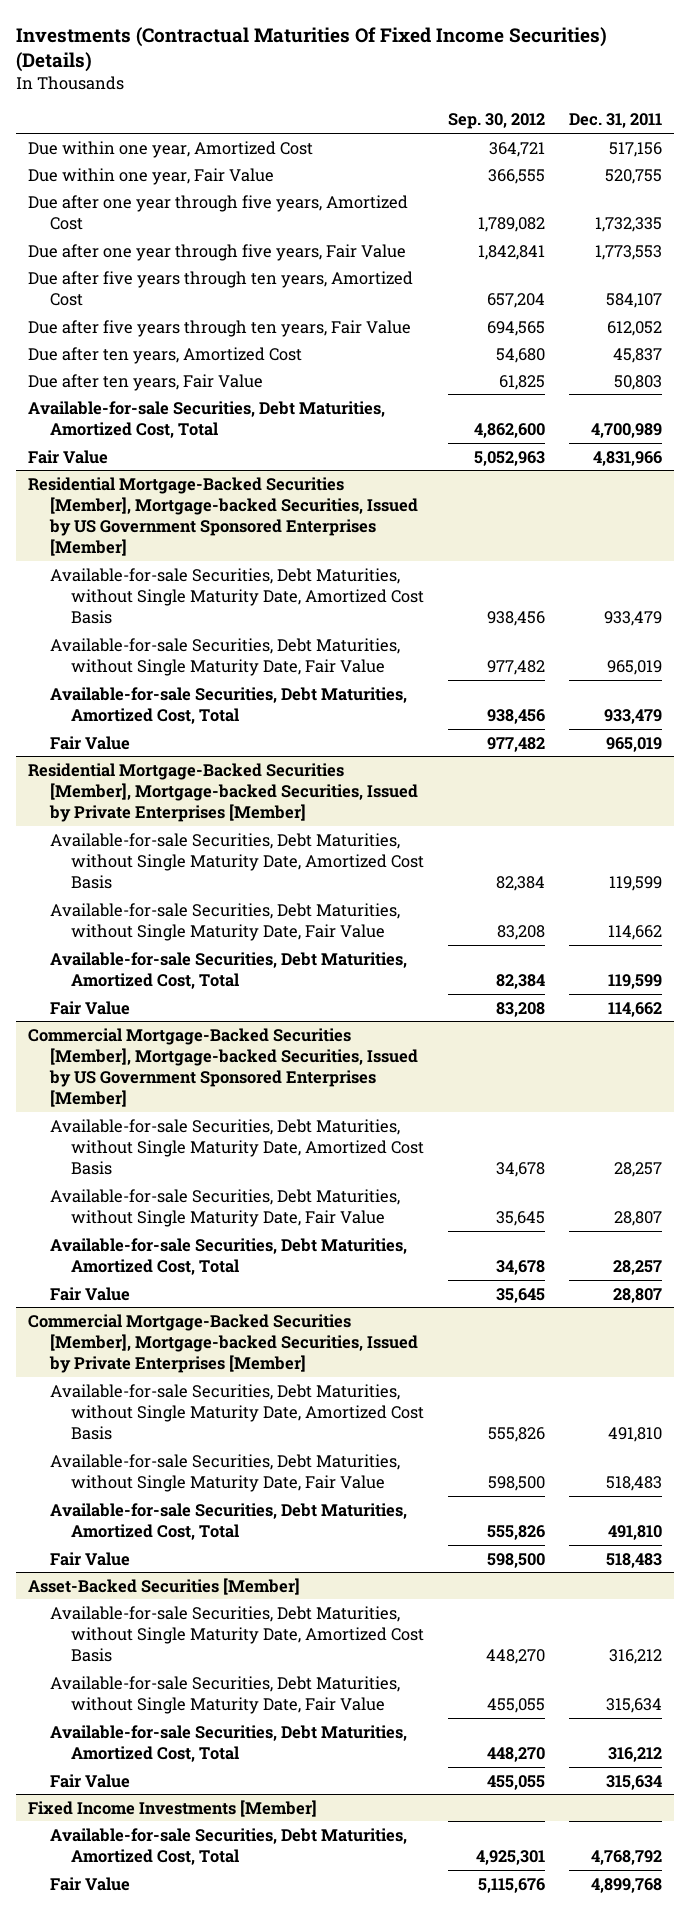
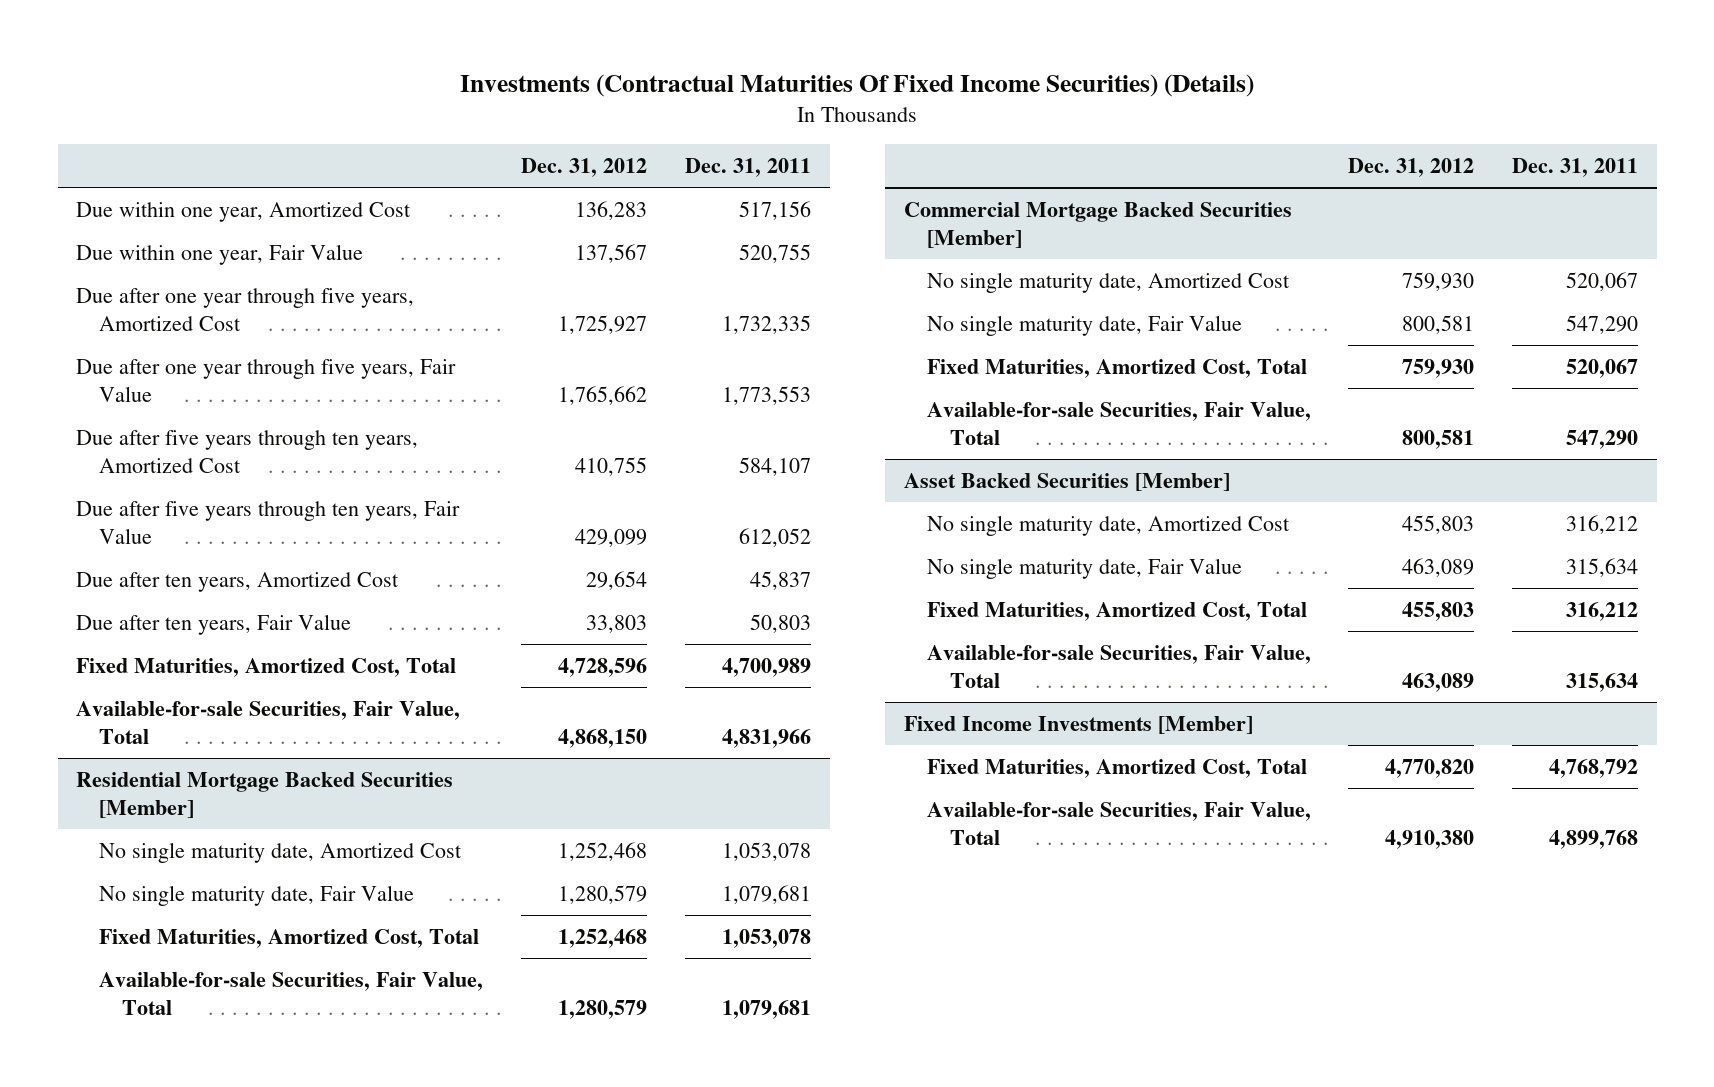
- | Sep. 30, 2012 | Dec. 31, 2011
+ | Dec. 31, 2012 | Dec. 31, 2011
- Available-for-sale Securities, Debt Maturities, Amortized Cost, Total | 4,862,600 | 4,700,989
- Fair Value | 5,052,963 | 4,831,966
- Residential Mortgage-Backed Securities [Member], Mortgage-backed Securities, Issued by US Government Sponsored Enterprises [Member]
- Available-for-sale Securities, Debt Maturities, without Single Maturity Date, Amortized Cost Basis | 938,456 | 933,479
- Available-for-sale Securities, Debt Maturities, without Single Maturity Date, Fair Value | 977,482 | 965,019
- Available-for-sale Securities, Debt Maturities, Amortized Cost, Total | 938,456 | 933,479
- Fair Value | 977,482 | 965,019
- Residential Mortgage-Backed Securities [Member], Mortgage-backed Securities, Issued by Private Enterprises [Member]
- Available-for-sale Securities, Debt Maturities, without Single Maturity Date, Amortized Cost Basis | 82,384 | 119,599
- Available-for-sale Securities, Debt Maturities, without Single Maturity Date, Fair Value | 83,208 | 114,662
- Available-for-sale Securities, Debt Maturities, Amortized Cost, Total | 82,384 | 119,599
- Fair Value | 83,208 | 114,662
- Commercial Mortgage-Backed Securities [Member], Mortgage-backed Securities, Issued by US Government Sponsored Enterprises [Member]
- Available-for-sale Securities, Debt Maturities, without Single Maturity Date, Amortized Cost Basis | 34,678 | 28,257
- Available-for-sale Securities, Debt Maturities, without Single Maturity Date, Fair Value | 35,645 | 28,807
- Available-for-sale Securities, Debt Maturities, Amortized Cost, Total | 34,678 | 28,257
- Fair Value | 35,645 | 28,807
- Commercial Mortgage-Backed Securities [Member], Mortgage-backed Securities, Issued by Private Enterprises [Member]
- Available-for-sale Securities, Debt Maturities, without Single Maturity Date, Amortized Cost Basis | 555,826 | 491,810
- Available-for-sale Securities, Debt Maturities, without Single Maturity Date, Fair Value | 598,500 | 518,483
- Available-for-sale Securities, Debt Maturities, Amortized Cost, Total | 555,826 | 491,810
- Fair Value | 598,500 | 518,483
- Asset-Backed Securities [Member]
- Available-for-sale Securities, Debt Maturities, without Single Maturity Date, Amortized Cost Basis | 448,270 | 316,212
- Available-for-sale Securities, Debt Maturities, without Single Maturity Date, Fair Value | 455,055 | 315,634
- Available-for-sale Securities, Debt Maturities, Amortized Cost, Total | 448,270 | 316,212
- Fair Value | 455,055 | 315,634
+ Fixed Maturities, Amortized Cost, Total | 4,728,596 | 4,700,989
+ Available-for-sale Securities, Fair Value, Total | 4,868,150 | 4,831,966
+ Residential Mortgage Backed Securities [Member]
+ No single maturity date, Amortized Cost | 1,252,468 | 1,053,078
+ No single maturity date, Fair Value | 1,280,579 | 1,079,681
+ Fixed Maturities, Amortized Cost, Total | 1,252,468 | 1,053,078
+ Available-for-sale Securities, Fair Value, Total | 1,280,579 | 1,079,681
+ Commercial Mortgage Backed Securities [Member]
+ No single maturity date, Amortized Cost | 759,930 | 520,067
+ No single maturity date, Fair Value | 800,581 | 547,290
+ Fixed Maturities, Amortized Cost, Total | 759,930 | 520,067
+ Available-for-sale Securities, Fair Value, Total | 800,581 | 547,290
+ Asset Backed Securities [Member]
+ No single maturity date, Amortized Cost | 455,803 | 316,212
+ No single maturity date, Fair Value | 463,089 | 315,634
+ Fixed Maturities, Amortized Cost, Total | 455,803 | 316,212
+ Available-for-sale Securities, Fair Value, Total | 463,089 | 315,634
@ Fixed Income Investments [Member]
- Available-for-sale Securities, Debt Maturities, Amortized Cost, Total | 4,925,301 | 4,768,792
- Fair Value | 5,115,676 | 4,899,768
+ Fixed Maturities, Amortized Cost, Total | 4,770,820 | 4,768,792
+ Available-for-sale Securities, Fair Value, Total | 4,910,380 | 4,899,768

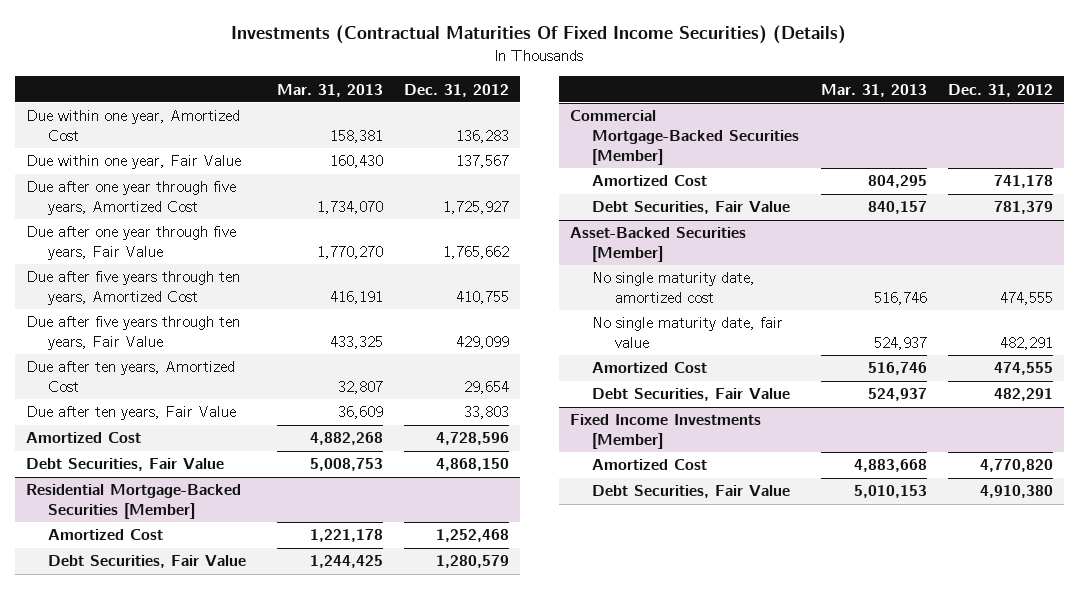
- | Dec. 31, 2012 | Dec. 31, 2011
+ | Mar. 31, 2013 | Dec. 31, 2012
- Fixed Maturities, Amortized Cost, Total | 4,728,596 | 4,700,989
- Available-for-sale Securities, Fair Value, Total | 4,868,150 | 4,831,966
- Residential Mortgage Backed Securities [Member]
- No single maturity date, Amortized Cost | 1,252,468 | 1,053,078
- No single maturity date, Fair Value | 1,280,579 | 1,079,681
- Fixed Maturities, Amortized Cost, Total | 1,252,468 | 1,053,078
- Available-for-sale Securities, Fair Value, Total | 1,280,579 | 1,079,681
- Commercial Mortgage Backed Securities [Member]
- No single maturity date, Amortized Cost | 759,930 | 520,067
- No single maturity date, Fair Value | 800,581 | 547,290
- Fixed Maturities, Amortized Cost, Total | 759,930 | 520,067
- Available-for-sale Securities, Fair Value, Total | 800,581 | 547,290
- Asset Backed Securities [Member]
- No single maturity date, Amortized Cost | 455,803 | 316,212
- No single maturity date, Fair Value | 463,089 | 315,634
- Fixed Maturities, Amortized Cost, Total | 455,803 | 316,212
- Available-for-sale Securities, Fair Value, Total | 463,089 | 315,634
+ Amortized Cost | 4,882,268 | 4,728,596
+ Debt Securities, Fair Value | 5,008,753 | 4,868,150
+ Residential Mortgage-Backed Securities [Member]
+ Amortized Cost | 1,221,178 | 1,252,468
+ Debt Securities, Fair Value | 1,244,425 | 1,280,579
+ Commercial Mortgage-Backed Securities [Member]
+ Amortized Cost | 804,295 | 741,178
+ Debt Securities, Fair Value | 840,157 | 781,379
+ Asset-Backed Securities [Member]
+ No single maturity date, amortized cost | 516,746 | 474,555
+ No single maturity date, fair value | 524,937 | 482,291
+ Amortized Cost | 516,746 | 474,555
+ Debt Securities, Fair Value | 524,937 | 482,291
@ Fixed Income Investments [Member]
- Fixed Maturities, Amortized Cost, Total | 4,770,820 | 4,768,792
- Available-for-sale Securities, Fair Value, Total | 4,910,380 | 4,899,768
+ Amortized Cost | 4,883,668 | 4,770,820
+ Debt Securities, Fair Value | 5,010,153 | 4,910,380

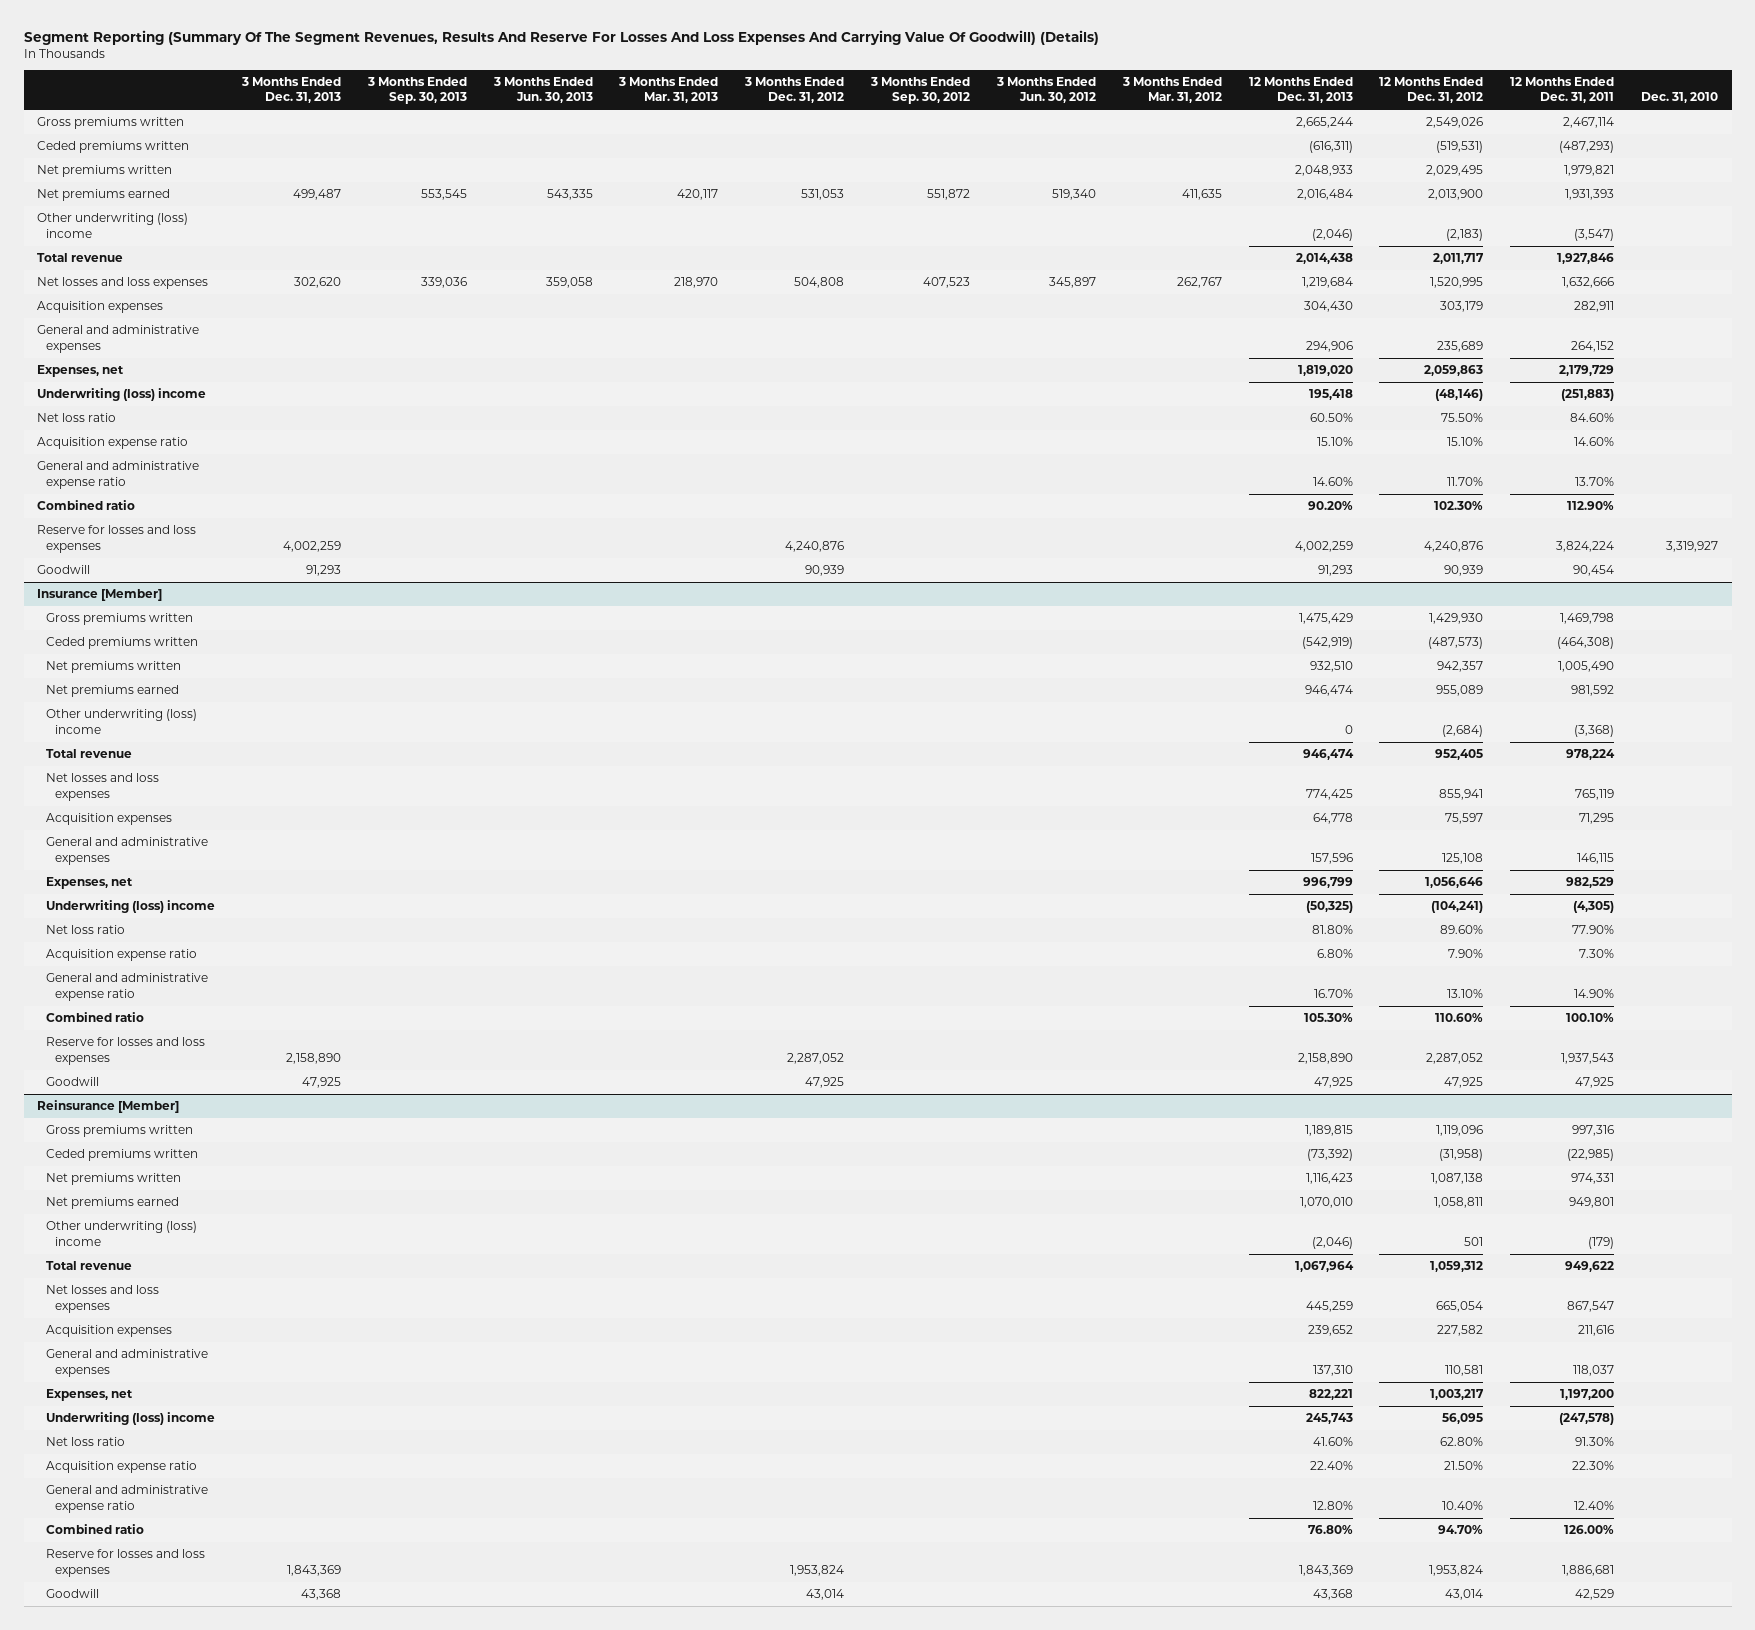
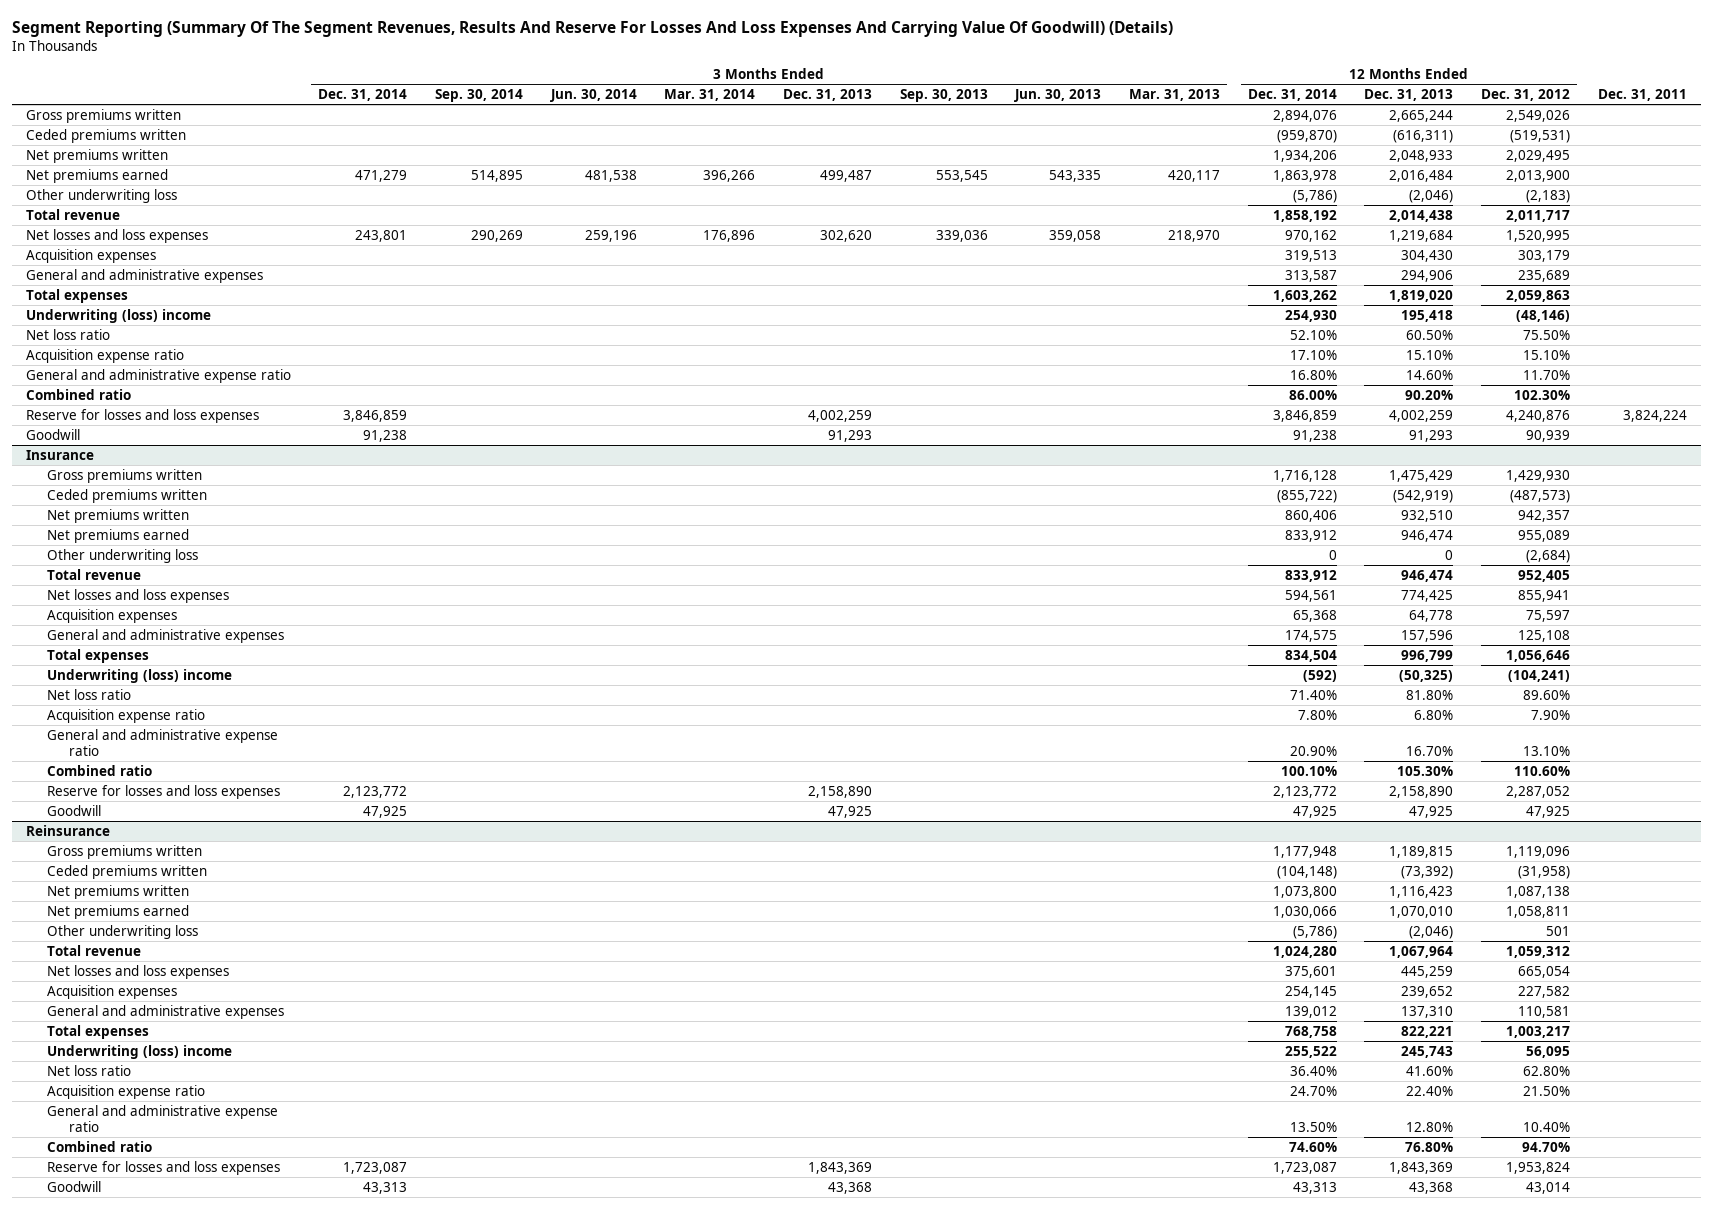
- | 3 Months Ended Dec. 31, 2013 | 3 Months Ended Sep. 30, 2013 | 3 Months Ended Jun. 30, 2013 | 3 Months Ended Mar. 31, 2013 | 3 Months Ended Dec. 31, 2012 | 3 Months Ended Sep. 30, 2012 | 3 Months Ended Jun. 30, 2012 | 3 Months Ended Mar. 31, 2012 | 12 Months Ended Dec. 31, 2013 | 12 Months Ended Dec. 31, 2012 | 12 Months Ended Dec. 31, 2011 | Dec. 31, 2010
+ | 3 Months Ended Dec. 31, 2014 | 3 Months Ended Sep. 30, 2014 | 3 Months Ended Jun. 30, 2014 | 3 Months Ended Mar. 31, 2014 | 3 Months Ended Dec. 31, 2013 | 3 Months Ended Sep. 30, 2013 | 3 Months Ended Jun. 30, 2013 | 3 Months Ended Mar. 31, 2013 | 12 Months Ended Dec. 31, 2014 | 12 Months Ended Dec. 31, 2013 | 12 Months Ended Dec. 31, 2012 | Dec. 31, 2011
- Other underwriting (loss) income | | | | | | | | | (2,046) | (2,183) | (3,547) |
+ Other underwriting loss | | | | | | | | | (5,786) | (2,046) | (2,183) |
- Expenses, net | | | | | | | | | 1,819,020 | 2,059,863 | 2,179,729 |
+ Total expenses | | | | | | | | | 1,603,262 | 1,819,020 | 2,059,863 |
- Insurance [Member]
+ Insurance
- Other underwriting (loss) income | | | | | | | | | 0 | (2,684) | (3,368) |
+ Other underwriting loss | | | | | | | | | 0 | 0 | (2,684) |
- Expenses, net | | | | | | | | | 996,799 | 1,056,646 | 982,529 |
+ Total expenses | | | | | | | | | 834,504 | 996,799 | 1,056,646 |
- Reinsurance [Member]
+ Reinsurance
- Other underwriting (loss) income | | | | | | | | | (2,046) | 501 | (179) |
+ Other underwriting loss | | | | | | | | | (5,786) | (2,046) | 501 |
- Expenses, net | | | | | | | | | 822,221 | 1,003,217 | 1,197,200 |
+ Total expenses | | | | | | | | | 768,758 | 822,221 | 1,003,217 |

